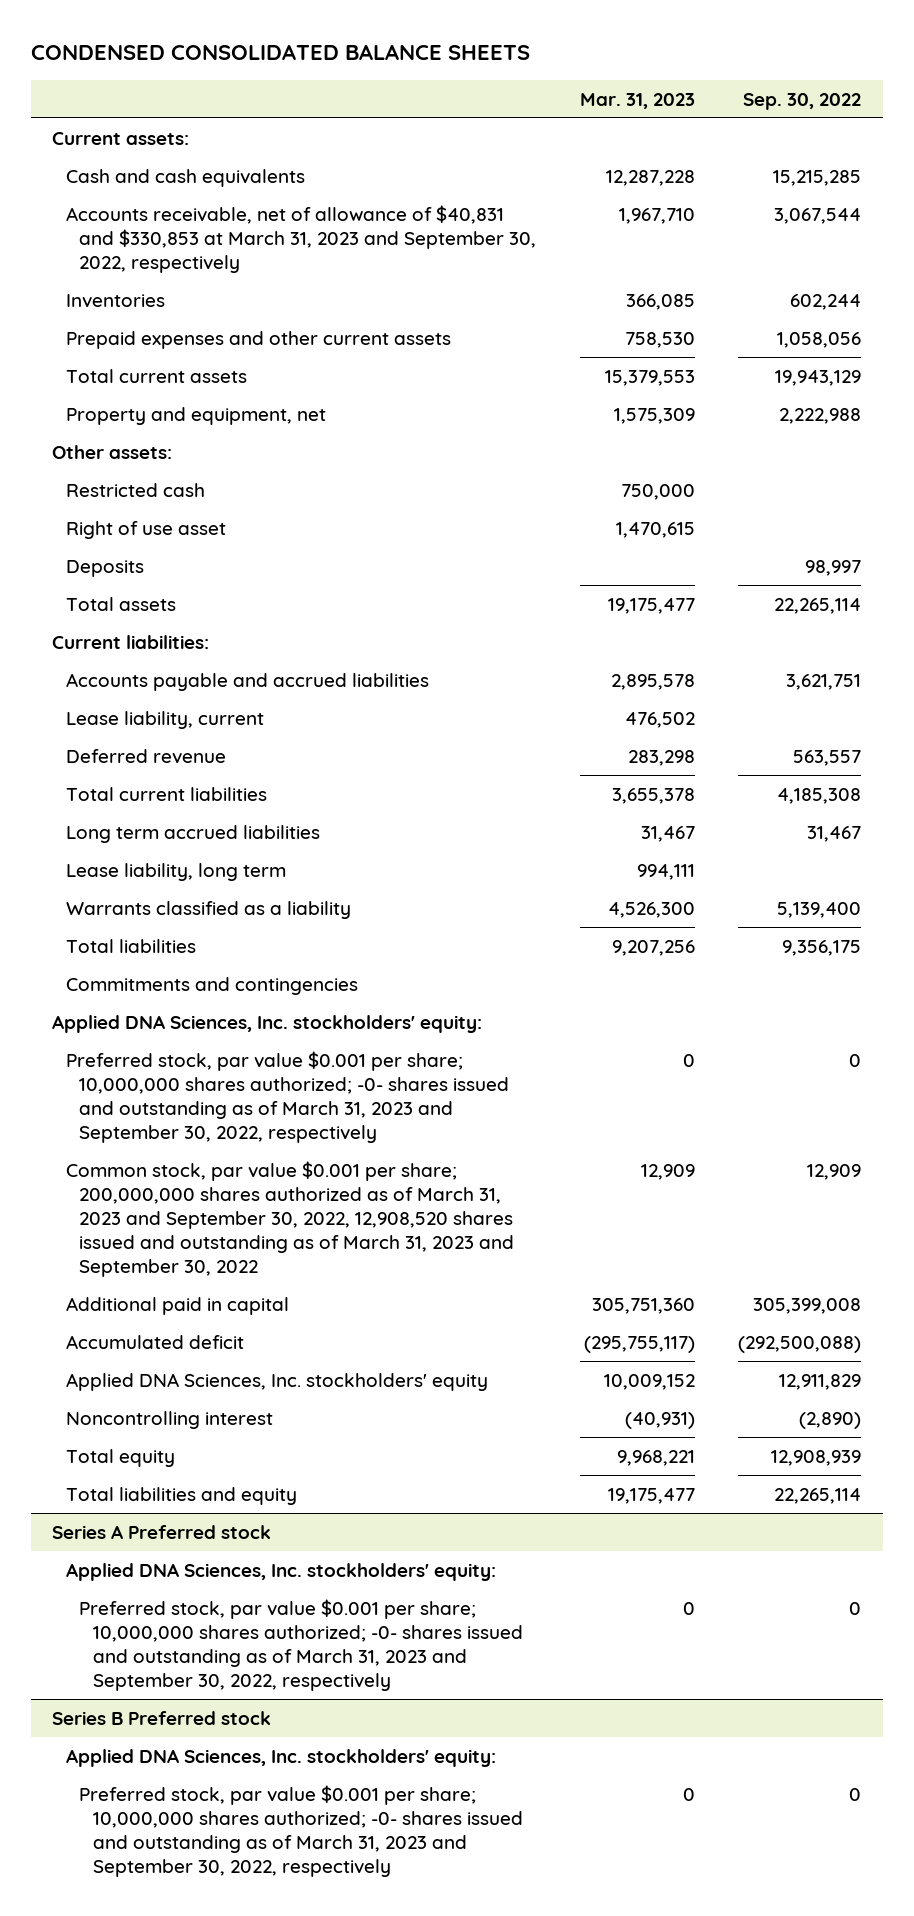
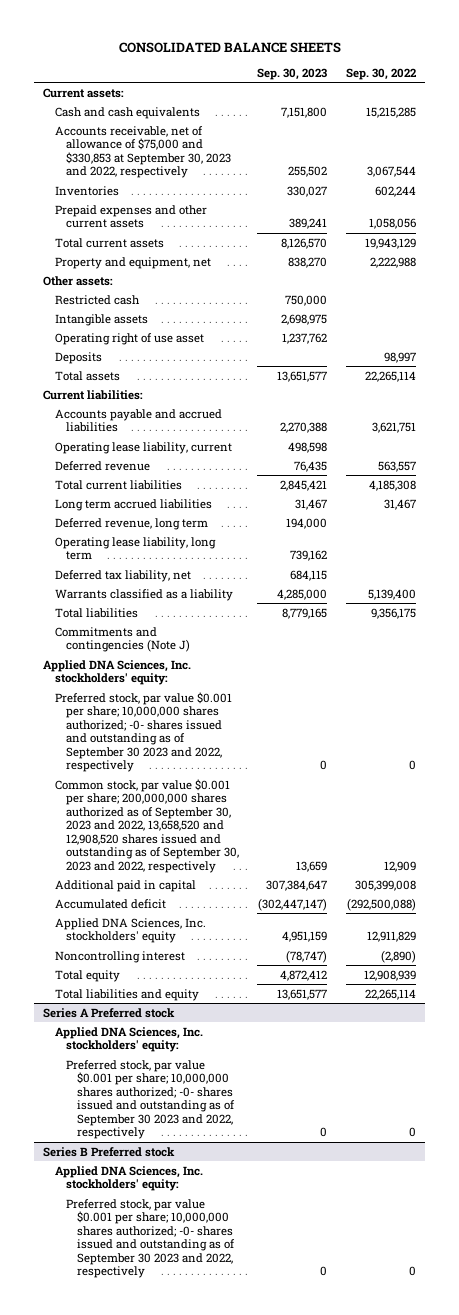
- CONDENSED CONSOLIDATED BALANCE SHEETS
+ CONSOLIDATED BALANCE SHEETS
- | Mar. 31, 2023 | Sep. 30, 2022
+ | Sep. 30, 2023 | Sep. 30, 2022
- Accounts receivable, net of allowance of $40,831 and $330,853 at March 31, 2023 and September 30, 2022, respectively | 1,967,710 | 3,067,544
+ Accounts receivable, net of allowance of $75,000 and $330,853 at September 30, 2023 and 2022, respectively | 255,502 | 3,067,544
- Right of use asset | 1,470,615 |
+ Intangible assets | 2,698,975 |
+ Operating right of use asset | 1,237,762 |
- Lease liability, current | 476,502 |
+ Operating lease liability, current | 498,598 |
- Lease liability, long term | 994,111 |
+ Deferred revenue, long term | 194,000 |
+ Operating lease liability, long term | 739,162 |
+ Deferred tax liability, net | 684,115 |
- Commitments and contingencies
+ Commitments and contingencies (Note J)
- Preferred stock, par value $0.001 per share; 10,000,000 shares authorized; -0- shares issued and outstanding as of March 31, 2023 and September 30, 2022, respectively | 0 | 0
- Common stock, par value $0.001 per share; 200,000,000 shares authorized as of March 31, 2023 and September 30, 2022, 12,908,520 shares issued and outstanding as of March 31, 2023 and September 30, 2022 | 12,909 | 12,909
+ Preferred stock, par value $0.001 per share; 10,000,000 shares authorized; -0- shares issued and outstanding as of September 30 2023 and 2022, respectively | 0 | 0
+ Common stock, par value $0.001 per share; 200,000,000 shares authorized as of September 30, 2023 and 2022, 13,658,520 and 12,908,520 shares issued and outstanding as of September 30, 2023 and 2022, respectively | 13,659 | 12,909
@ Series A Preferred stock
- Preferred stock, par value $0.001 per share; 10,000,000 shares authorized; -0- shares issued and outstanding as of March 31, 2023 and September 30, 2022, respectively | 0 | 0
+ Preferred stock, par value $0.001 per share; 10,000,000 shares authorized; -0- shares issued and outstanding as of September 30 2023 and 2022, respectively | 0 | 0
@ Series B Preferred stock
- Preferred stock, par value $0.001 per share; 10,000,000 shares authorized; -0- shares issued and outstanding as of March 31, 2023 and September 30, 2022, respectively | 0 | 0
+ Preferred stock, par value $0.001 per share; 10,000,000 shares authorized; -0- shares issued and outstanding as of September 30 2023 and 2022, respectively | 0 | 0

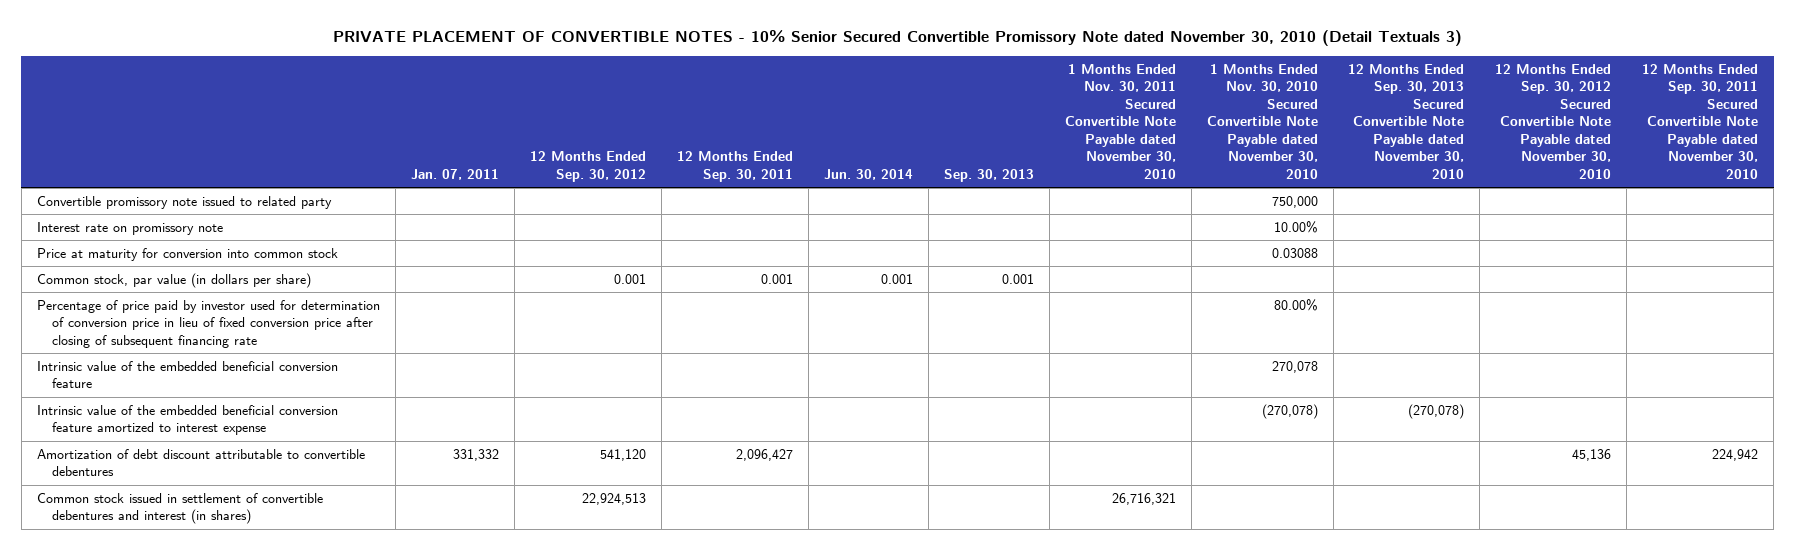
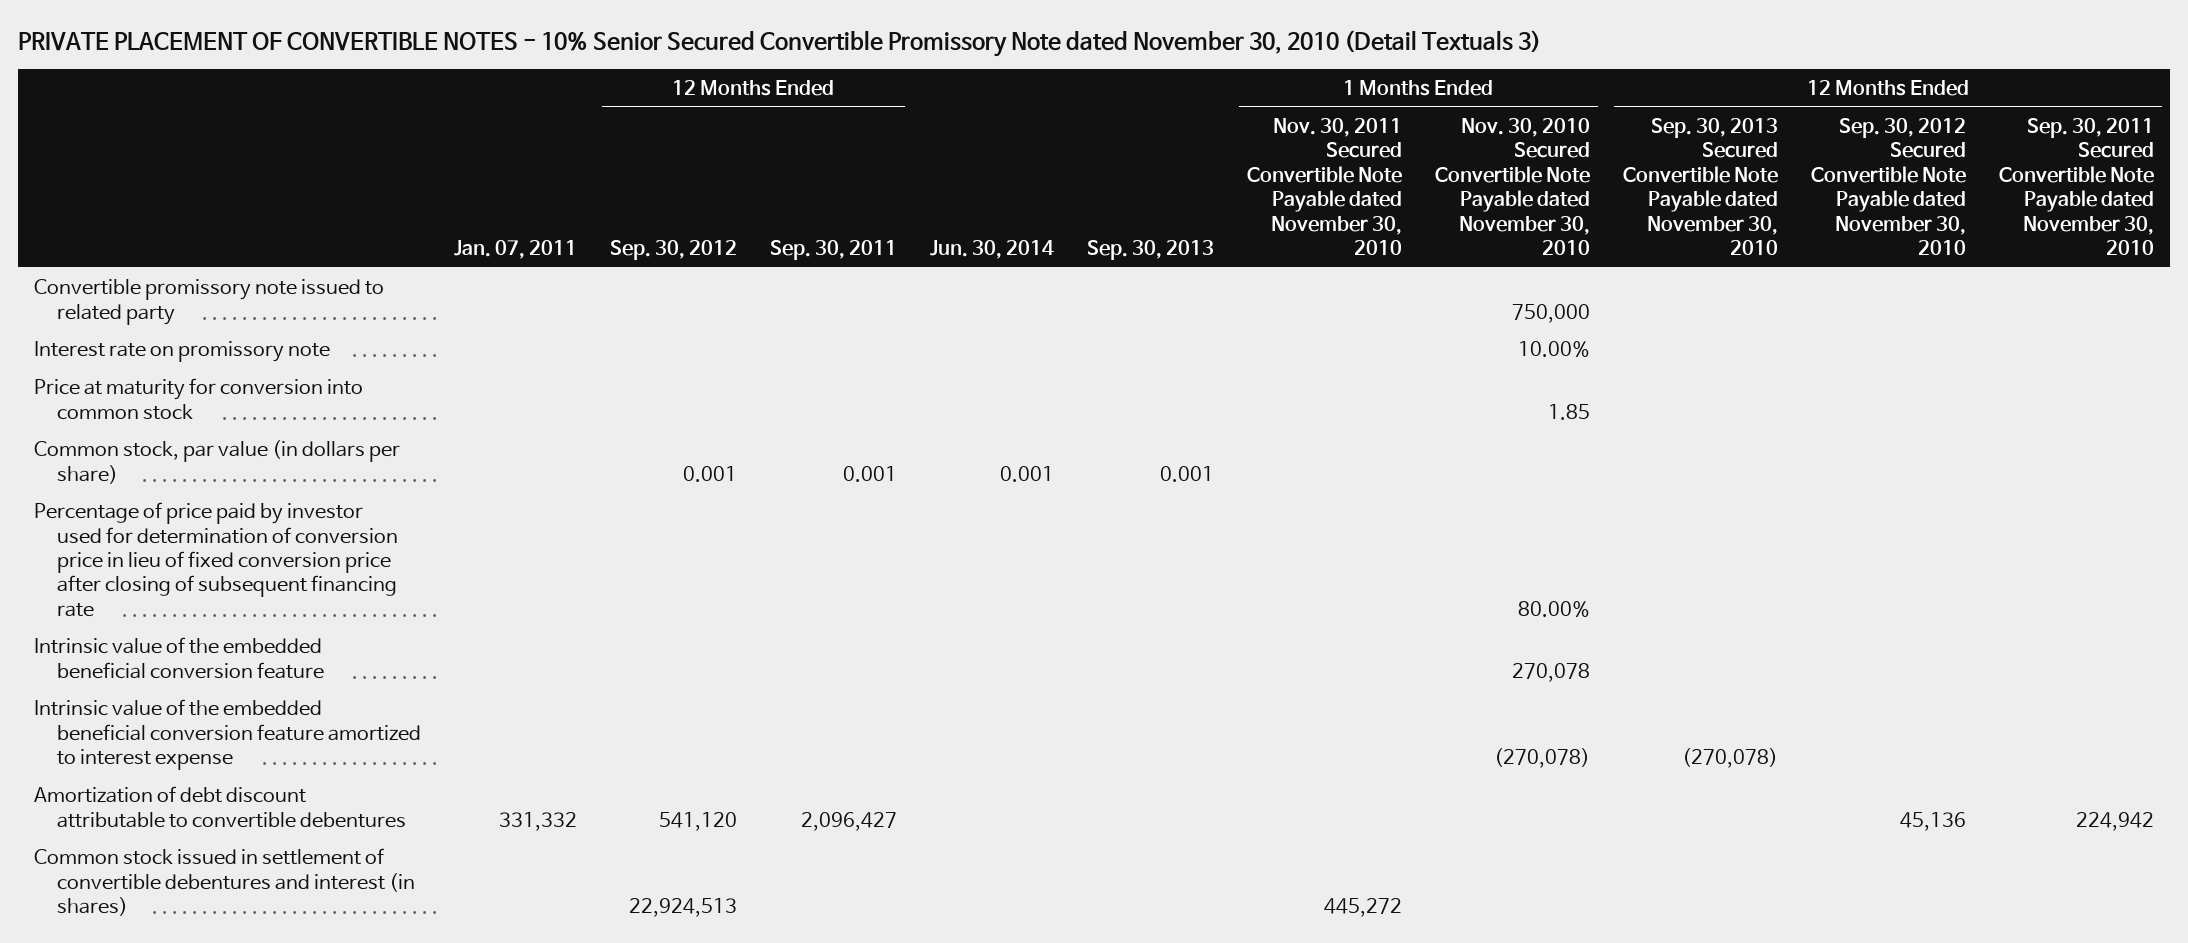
- Price at maturity for conversion into common stock | | | | | | | 0.03088 | | |
+ Price at maturity for conversion into common stock | | | | | | | 1.85 | | |
- Common stock issued in settlement of convertible debentures and interest (in shares) | | 22,924,513 | | | | 26,716,321 | | | |
+ Common stock issued in settlement of convertible debentures and interest (in shares) | | 22,924,513 | | | | 445,272 | | | |

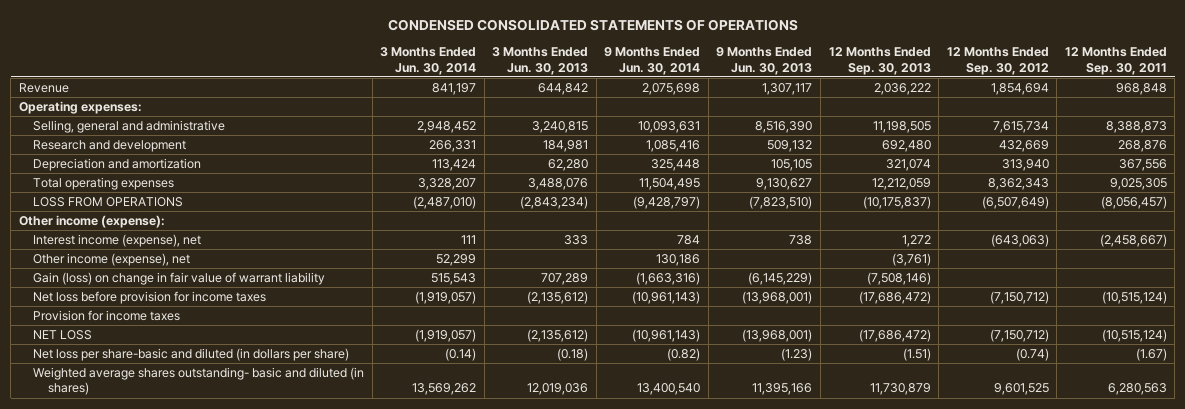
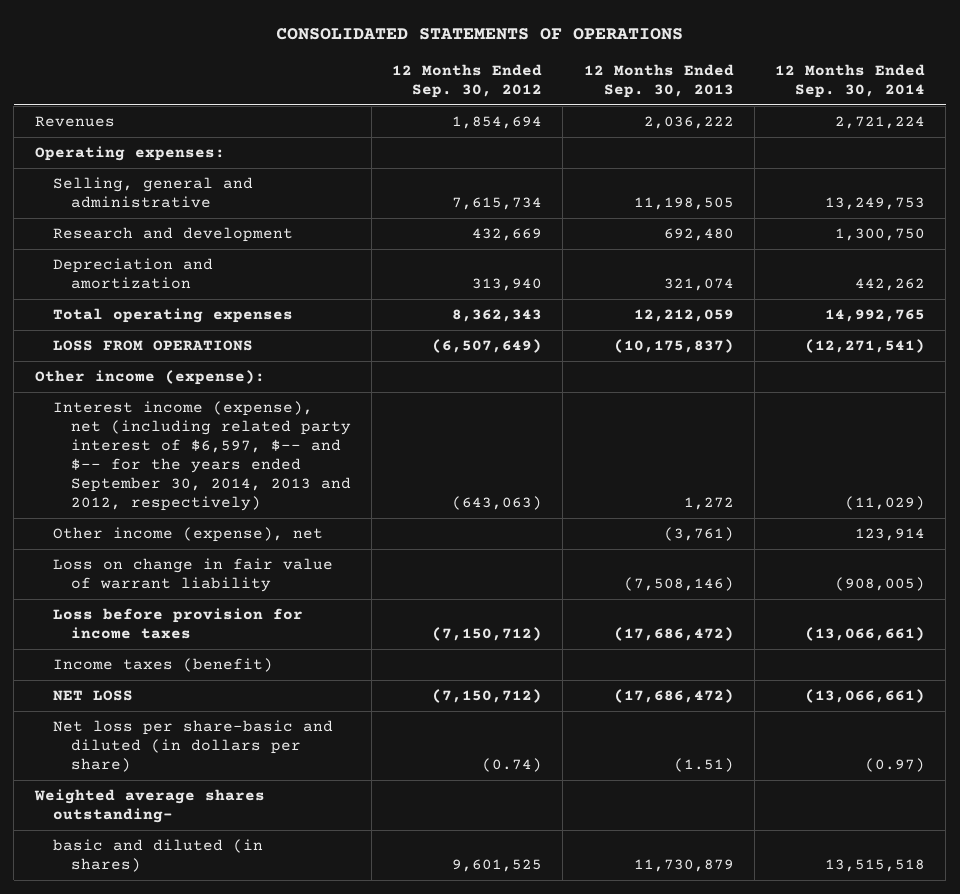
- CONDENSED CONSOLIDATED STATEMENTS OF OPERATIONS
+ CONSOLIDATED STATEMENTS OF OPERATIONS
- | 3 Months Ended Jun. 30, 2014 | 3 Months Ended Jun. 30, 2013 | 9 Months Ended Jun. 30, 2014 | 9 Months Ended Jun. 30, 2013 | 12 Months Ended Sep. 30, 2013 | 12 Months Ended Sep. 30, 2012 | 12 Months Ended Sep. 30, 2011
+ | 12 Months Ended Sep. 30, 2012 | 12 Months Ended Sep. 30, 2013 | 12 Months Ended Sep. 30, 2014
- Revenue | 841,197 | 644,842 | 2,075,698 | 1,307,117 | 2,036,222 | 1,854,694 | 968,848
+ Revenues | 1,854,694 | 2,036,222 | 2,721,224
- Interest income (expense), net | 111 | 333 | 784 | 738 | 1,272 | (643,063) | (2,458,667)
+ Interest income (expense), net (including related party interest of $6,597, $-- and $-- for the years ended September 30, 2014, 2013 and 2012, respectively) | (643,063) | 1,272 | (11,029)
- Gain (loss) on change in fair value of warrant liability | 515,543 | 707,289 | (1,663,316) | (6,145,229) | (7,508,146) | |
- Net loss before provision for income taxes | (1,919,057) | (2,135,612) | (10,961,143) | (13,968,001) | (17,686,472) | (7,150,712) | (10,515,124)
- Provision for income taxes
+ Loss on change in fair value of warrant liability | | (7,508,146) | (908,005)
+ Loss before provision for income taxes | (7,150,712) | (17,686,472) | (13,066,661)
+ Income taxes (benefit)
- Weighted average shares outstanding- basic and diluted (in shares) | 13,569,262 | 12,019,036 | 13,400,540 | 11,395,166 | 11,730,879 | 9,601,525 | 6,280,563
+ Weighted average shares outstanding-
+ basic and diluted (in shares) | 9,601,525 | 11,730,879 | 13,515,518

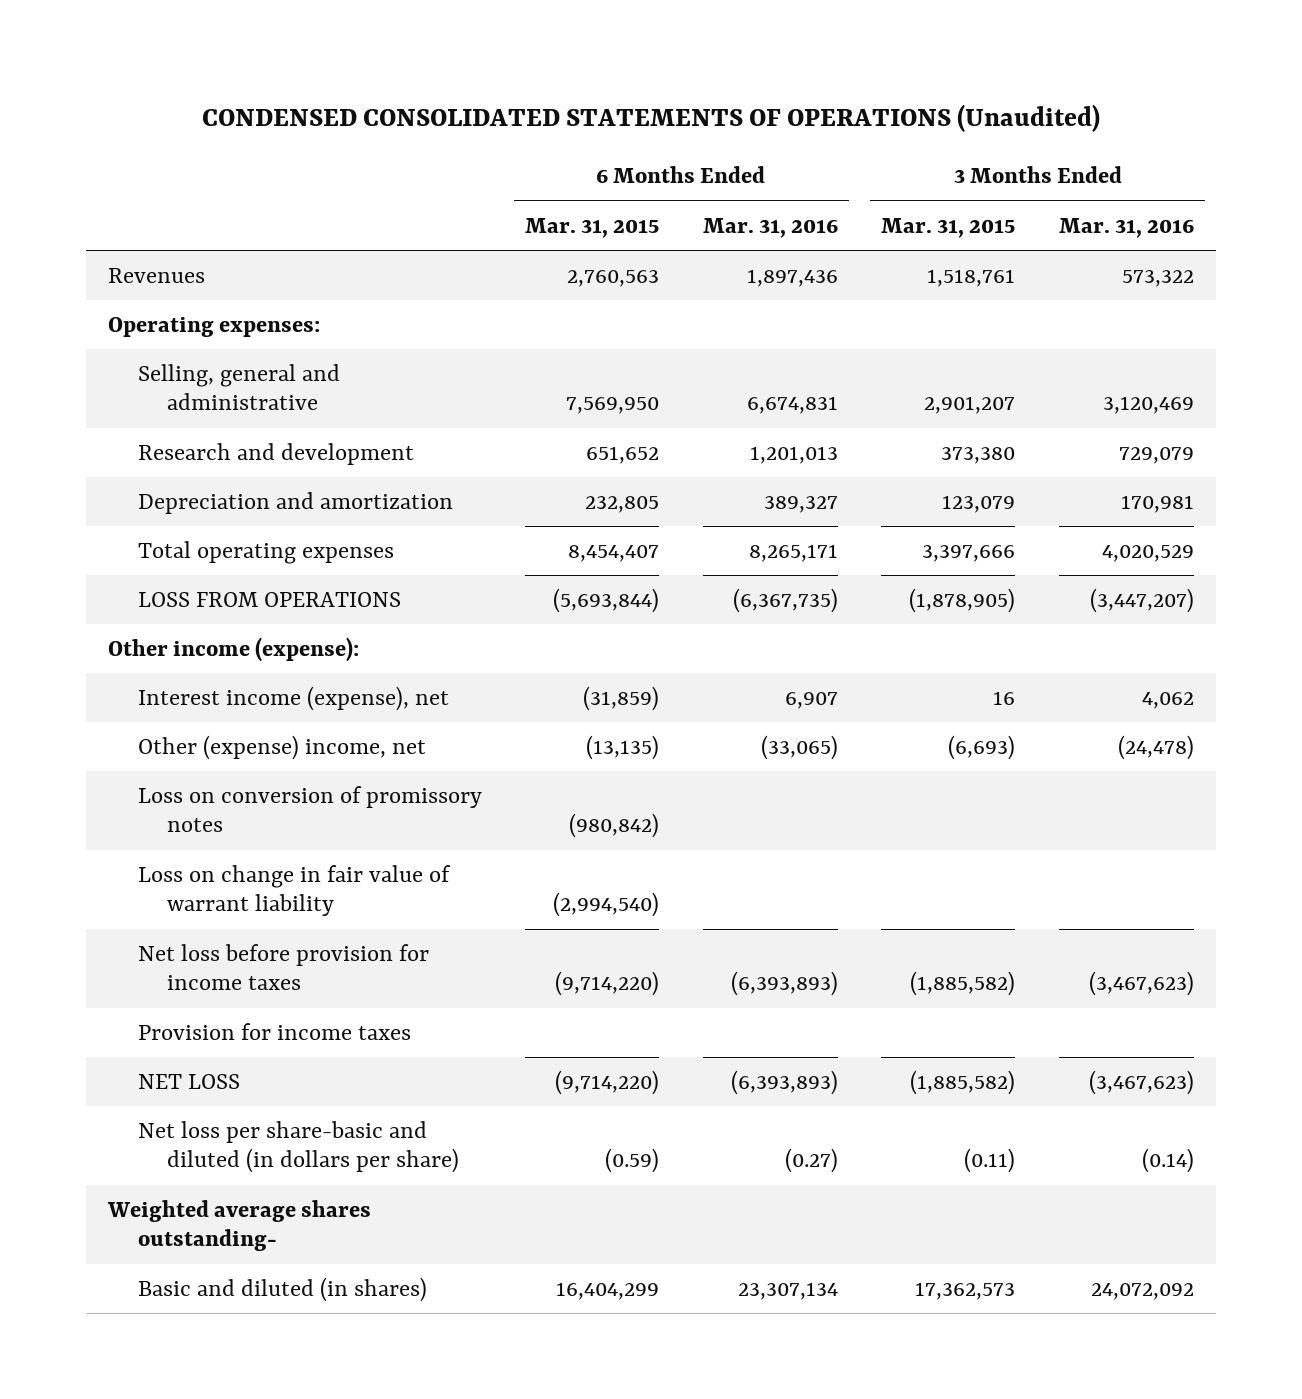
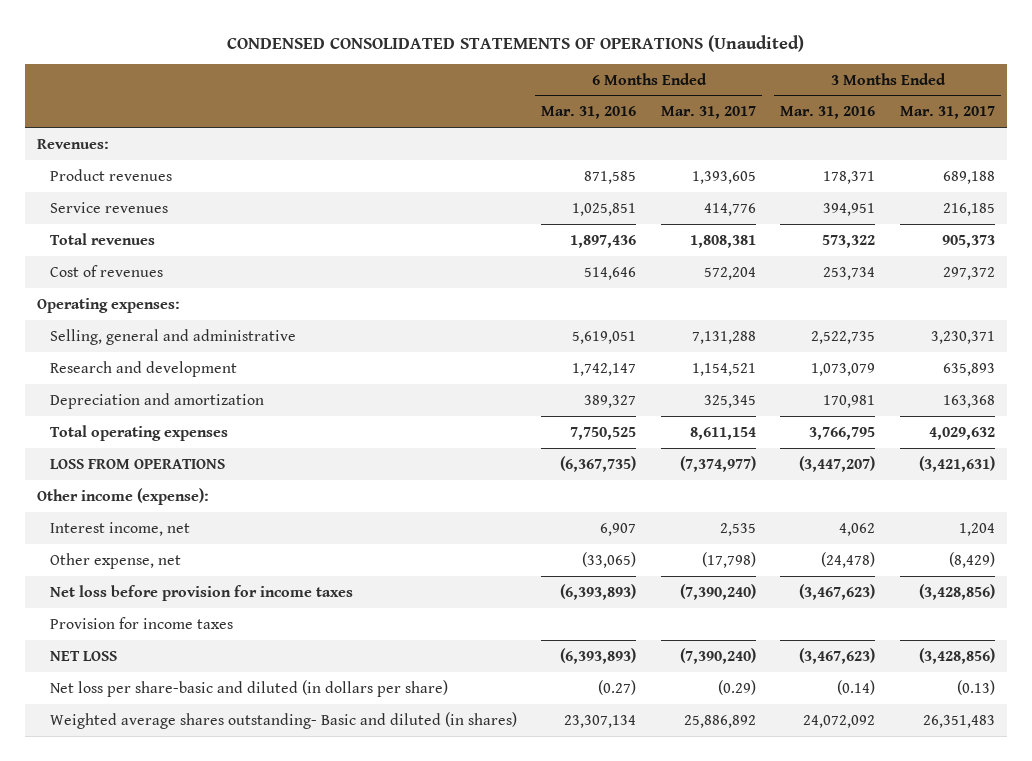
- | 6 Months Ended Mar. 31, 2015 | 6 Months Ended Mar. 31, 2016 | 3 Months Ended Mar. 31, 2015 | 3 Months Ended Mar. 31, 2016
+ | 6 Months Ended Mar. 31, 2016 | 6 Months Ended Mar. 31, 2017 | 3 Months Ended Mar. 31, 2016 | 3 Months Ended Mar. 31, 2017
- Revenues | 2,760,563 | 1,897,436 | 1,518,761 | 573,322
+ Revenues:
+ Product revenues | 871,585 | 1,393,605 | 178,371 | 689,188
+ Service revenues | 1,025,851 | 414,776 | 394,951 | 216,185
+ Total revenues | 1,897,436 | 1,808,381 | 573,322 | 905,373
+ Cost of revenues | 514,646 | 572,204 | 253,734 | 297,372
- Selling, general and administrative | 7,569,950 | 6,674,831 | 2,901,207 | 3,120,469
- Research and development | 651,652 | 1,201,013 | 373,380 | 729,079
+ Selling, general and administrative | 5,619,051 | 7,131,288 | 2,522,735 | 3,230,371
+ Research and development | 1,742,147 | 1,154,521 | 1,073,079 | 635,893
- Total operating expenses | 8,454,407 | 8,265,171 | 3,397,666 | 4,020,529
+ Total operating expenses | 7,750,525 | 8,611,154 | 3,766,795 | 4,029,632
- Interest income (expense), net | (31,859) | 6,907 | 16 | 4,062
- Other (expense) income, net | (13,135) | (33,065) | (6,693) | (24,478)
- Loss on conversion of promissory notes | (980,842) | | |
- Loss on change in fair value of warrant liability | (2,994,540) | | |
+ Interest income, net | 6,907 | 2,535 | 4,062 | 1,204
+ Other expense, net | (33,065) | (17,798) | (24,478) | (8,429)
- Weighted average shares outstanding-
- Basic and diluted (in shares) | 16,404,299 | 23,307,134 | 17,362,573 | 24,072,092
+ Weighted average shares outstanding- Basic and diluted (in shares) | 23,307,134 | 25,886,892 | 24,072,092 | 26,351,483

